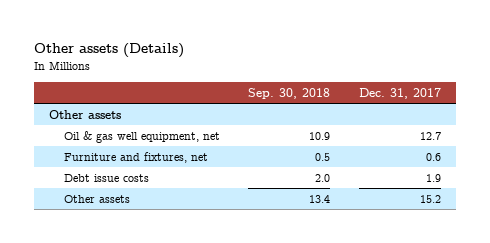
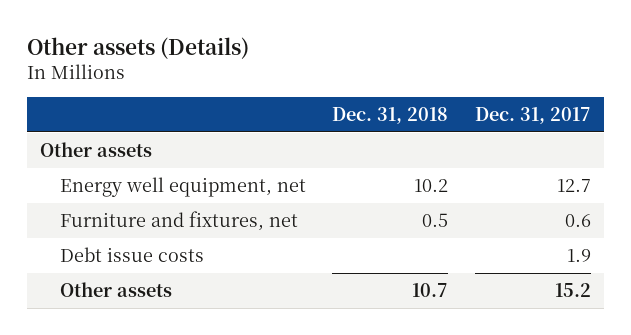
- | Sep. 30, 2018 | Dec. 31, 2017
+ | Dec. 31, 2018 | Dec. 31, 2017
- Oil & gas well equipment, net | 10.9 | 12.7
+ Energy well equipment, net | 10.2 | 12.7

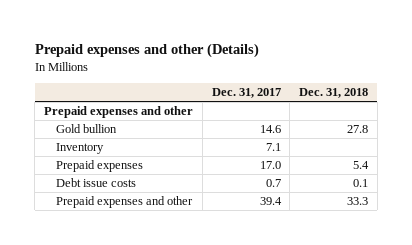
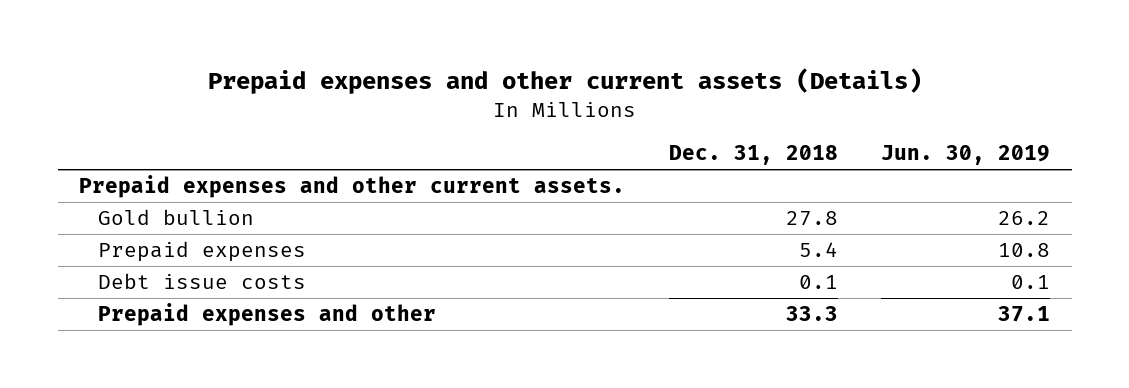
- Prepaid expenses and other (Details)
+ Prepaid expenses and other current assets (Details)
- | Dec. 31, 2017 | Dec. 31, 2018
+ | Dec. 31, 2018 | Jun. 30, 2019
- Prepaid expenses and other
+ Prepaid expenses and other current assets.
- Inventory | 7.1 |

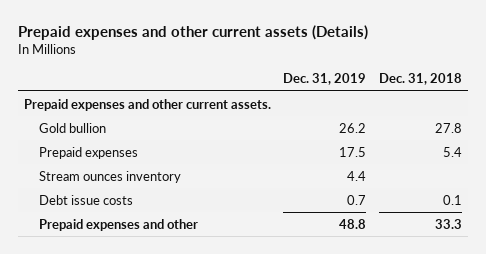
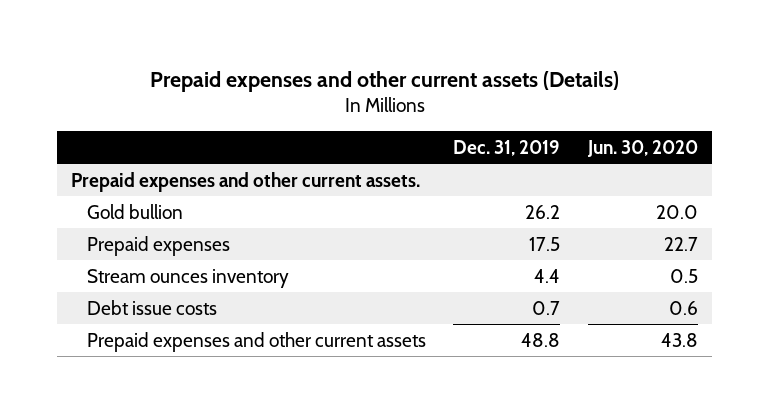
- | Dec. 31, 2019 | Dec. 31, 2018
+ | Dec. 31, 2019 | Jun. 30, 2020
- Prepaid expenses and other | 48.8 | 33.3
+ Prepaid expenses and other current assets | 48.8 | 43.8

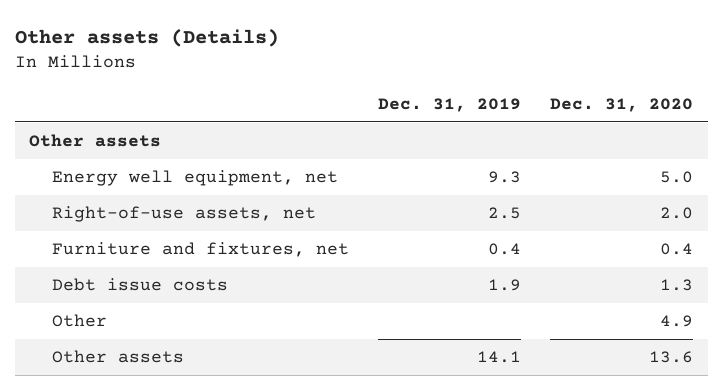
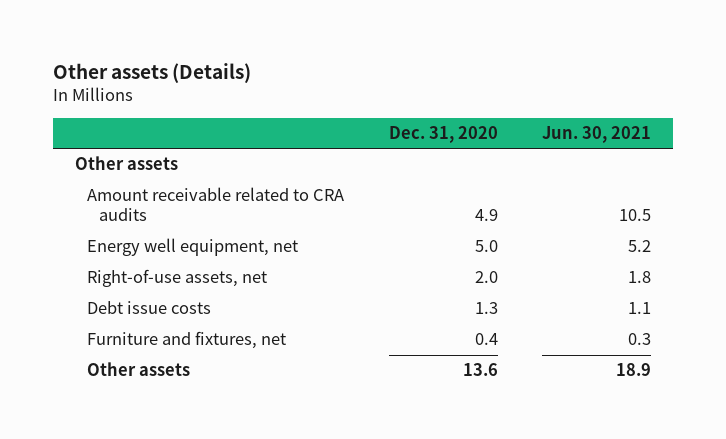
- | Dec. 31, 2019 | Dec. 31, 2020
+ | Dec. 31, 2020 | Jun. 30, 2021
+ Amount receivable related to CRA audits | 4.9 | 10.5
- Other | | 4.9
moved down: Furniture and fixtures, net | 0.4 | 0.3

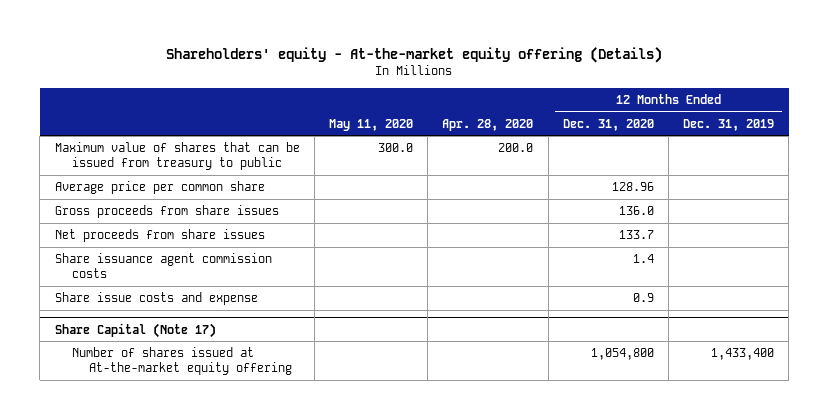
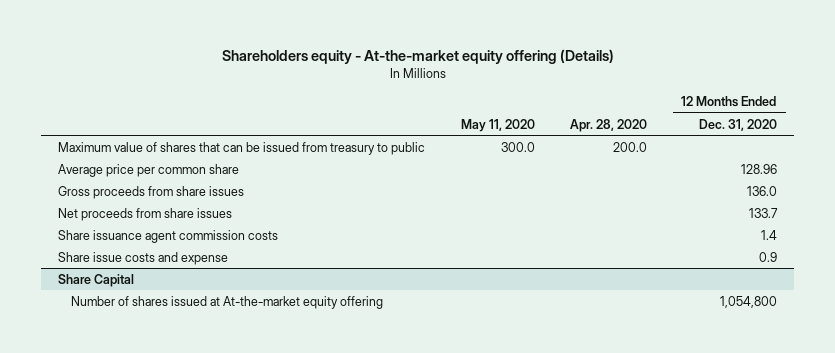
- Shareholders' equity - At-the-market equity offering (Details)
+ Shareholders equity - At-the-market equity offering (Details)
- | May 11, 2020 | Apr. 28, 2020 | 12 Months Ended Dec. 31, 2020 | 12 Months Ended Dec. 31, 2019
+ | May 11, 2020 | Apr. 28, 2020 | 12 Months Ended Dec. 31, 2020
- Share Capital (Note 17)
+ Share Capital

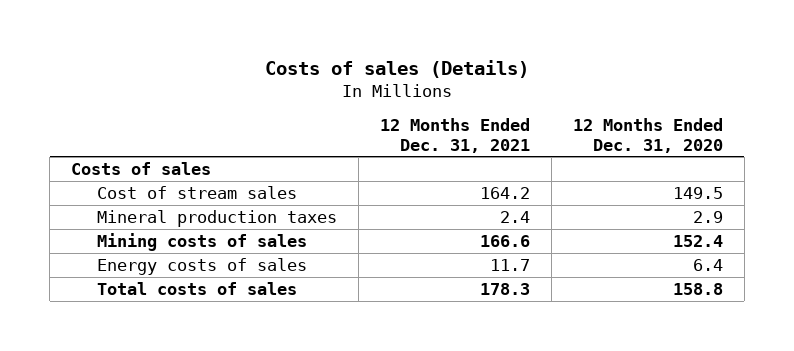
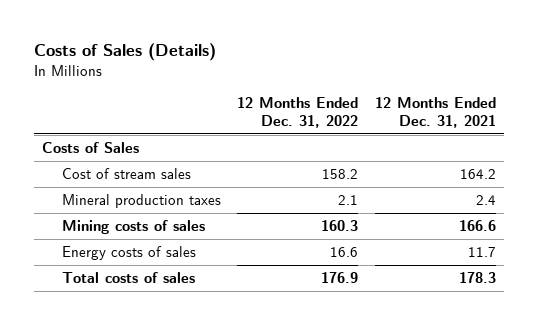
- Costs of sales (Details)
+ Costs of Sales (Details)
- | 12 Months Ended Dec. 31, 2021 | 12 Months Ended Dec. 31, 2020
+ | 12 Months Ended Dec. 31, 2022 | 12 Months Ended Dec. 31, 2021
- Costs of sales
+ Costs of Sales

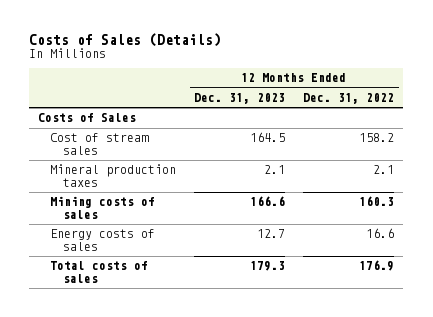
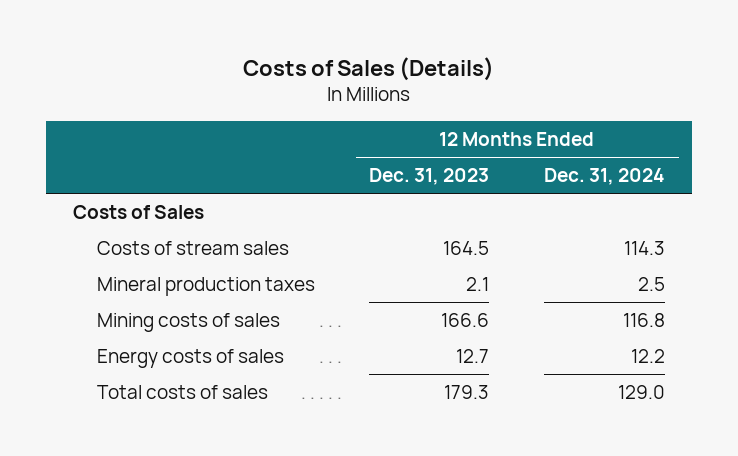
- | 12 Months Ended Dec. 31, 2023 | 12 Months Ended Dec. 31, 2022
+ | 12 Months Ended Dec. 31, 2023 | 12 Months Ended Dec. 31, 2024
- Cost of stream sales | 164.5 | 158.2
+ Costs of stream sales | 164.5 | 114.3

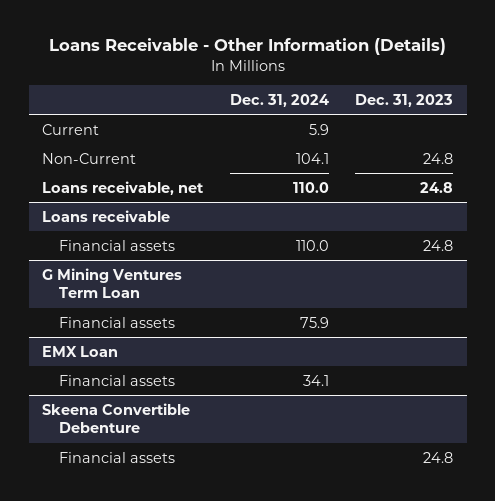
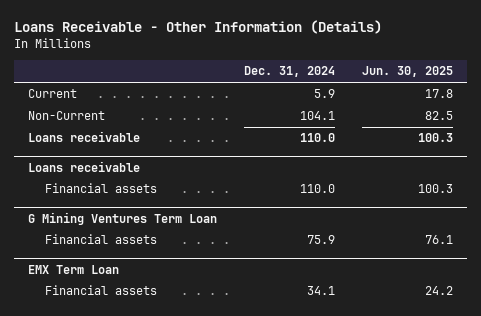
- | Dec. 31, 2024 | Dec. 31, 2023
+ | Dec. 31, 2024 | Jun. 30, 2025
- Loans receivable, net | 110.0 | 24.8
+ Loans receivable | 110.0 | 100.3
- EMX Loan
+ EMX Term Loan
- Skeena Convertible Debenture
- Financial assets | | 24.8

